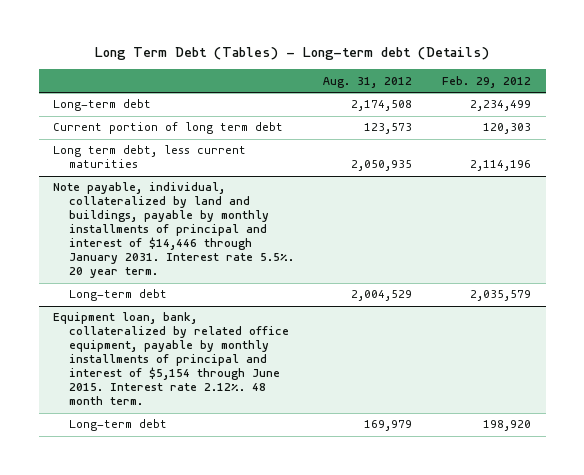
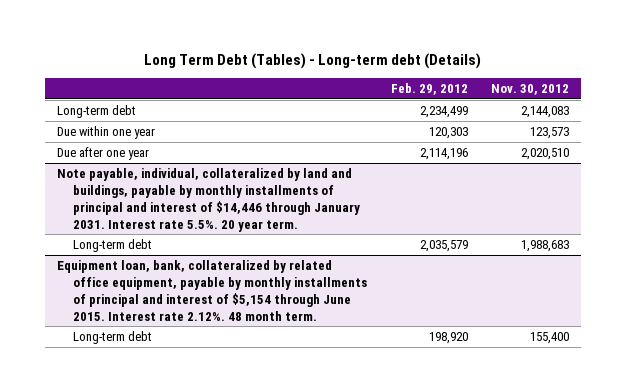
- | Aug. 31, 2012 | Feb. 29, 2012
+ | Feb. 29, 2012 | Nov. 30, 2012
- Current portion of long term debt | 123,573 | 120,303
- Long term debt, less current maturities | 2,050,935 | 2,114,196
+ Due within one year | 120,303 | 123,573
+ Due after one year | 2,114,196 | 2,020,510

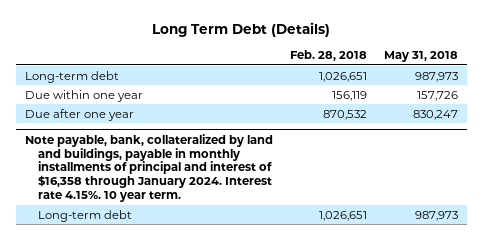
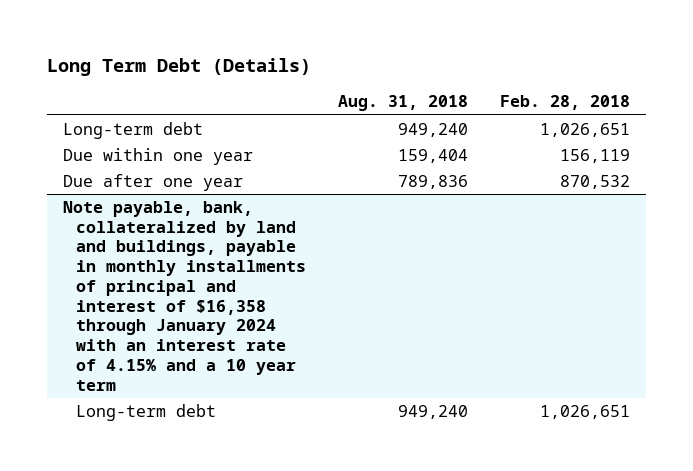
- | Feb. 28, 2018 | May 31, 2018
+ | Aug. 31, 2018 | Feb. 28, 2018
- Note payable, bank, collateralized by land and buildings, payable in monthly installments of principal and interest of $16,358 through January 2024. Interest rate 4.15%. 10 year term.
+ Note payable, bank, collateralized by land and buildings, payable in monthly installments of principal and interest of $16,358 through January 2024 with an interest rate of 4.15% and a 10 year term

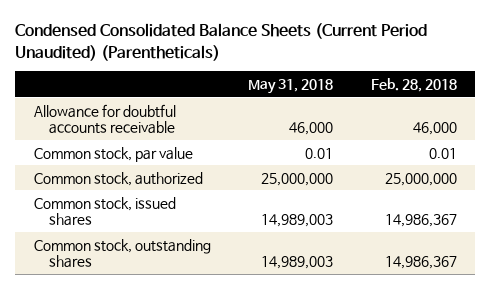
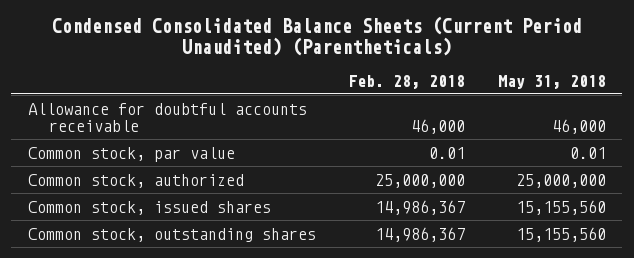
- | May 31, 2018 | Feb. 28, 2018
+ | Feb. 28, 2018 | May 31, 2018
- Common stock, issued shares | 14,989,003 | 14,986,367
- Common stock, outstanding shares | 14,989,003 | 14,986,367
+ Common stock, issued shares | 14,986,367 | 15,155,560
+ Common stock, outstanding shares | 14,986,367 | 15,155,560

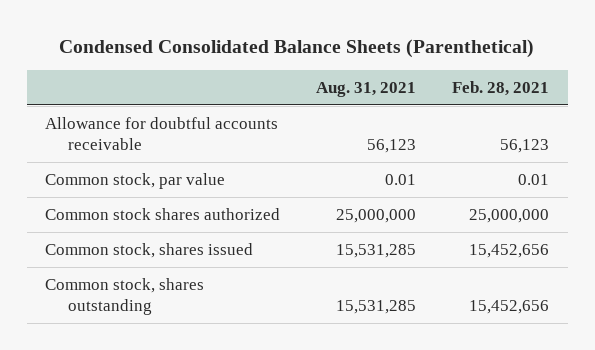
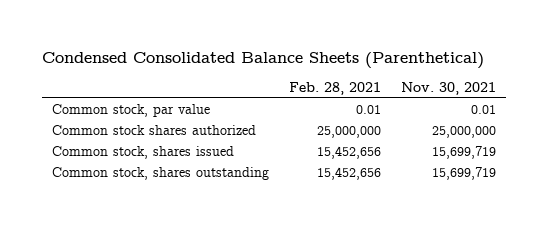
- | Aug. 31, 2021 | Feb. 28, 2021
+ | Feb. 28, 2021 | Nov. 30, 2021
- Allowance for doubtful accounts receivable | 56,123 | 56,123

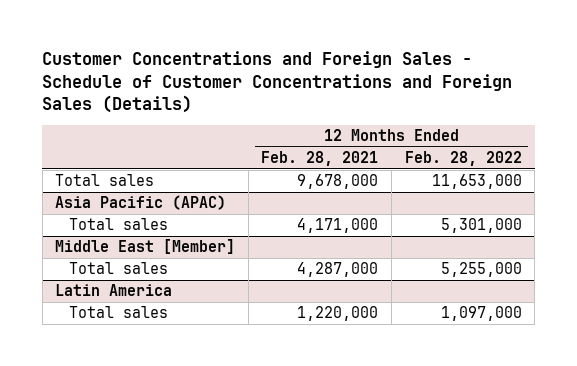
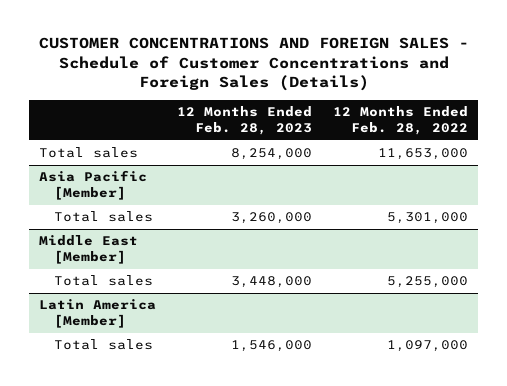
- Customer Concentrations and Foreign Sales - Schedule of Customer Concentrations and Foreign Sales (Details)
+ CUSTOMER CONCENTRATIONS AND FOREIGN SALES - Schedule of Customer Concentrations and Foreign Sales (Details)
- | 12 Months Ended Feb. 28, 2021 | 12 Months Ended Feb. 28, 2022
+ | 12 Months Ended Feb. 28, 2023 | 12 Months Ended Feb. 28, 2022
- Asia Pacific (APAC)
+ Asia Pacific [Member]
- Latin America
+ Latin America [Member]

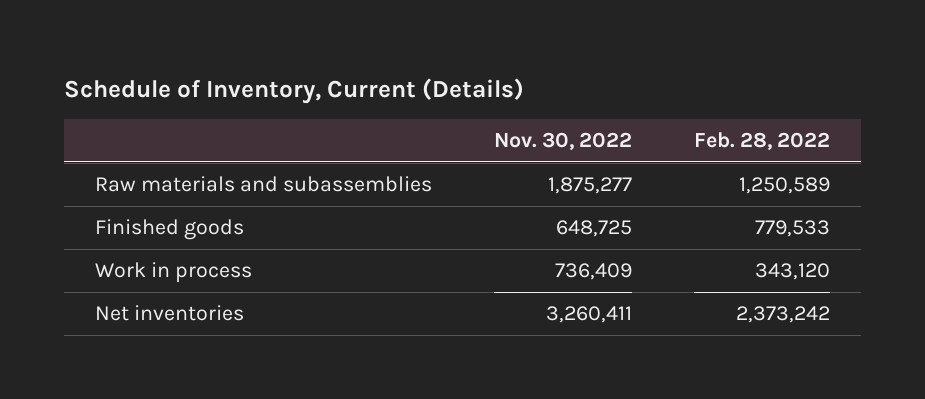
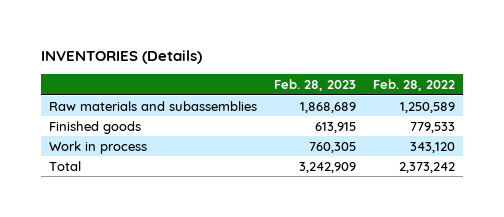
- Schedule of Inventory, Current (Details)
+ INVENTORIES (Details)
- | Nov. 30, 2022 | Feb. 28, 2022
+ | Feb. 28, 2023 | Feb. 28, 2022
- Net inventories | 3,260,411 | 2,373,242
+ Total | 3,242,909 | 2,373,242

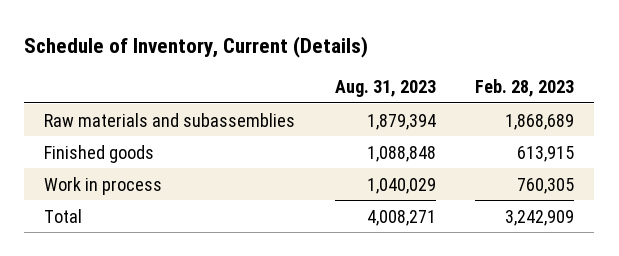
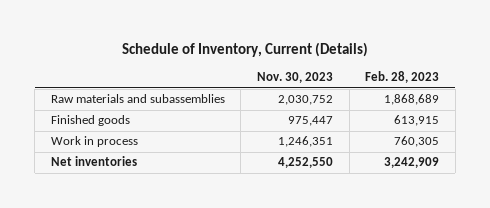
- | Aug. 31, 2023 | Feb. 28, 2023
+ | Nov. 30, 2023 | Feb. 28, 2023
- Total | 4,008,271 | 3,242,909
+ Net inventories | 4,252,550 | 3,242,909

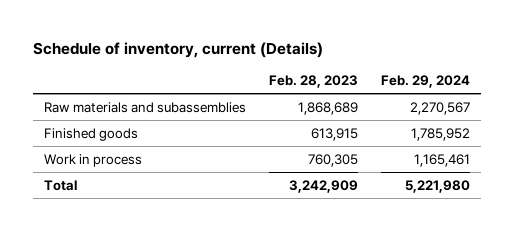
- Schedule of Inventory, Current (Details)
+ Schedule of inventory, current (Details)
- | Nov. 30, 2023 | Feb. 28, 2023
+ | Feb. 28, 2023 | Feb. 29, 2024
- Net inventories | 4,252,550 | 3,242,909
+ Total | 3,242,909 | 5,221,980

